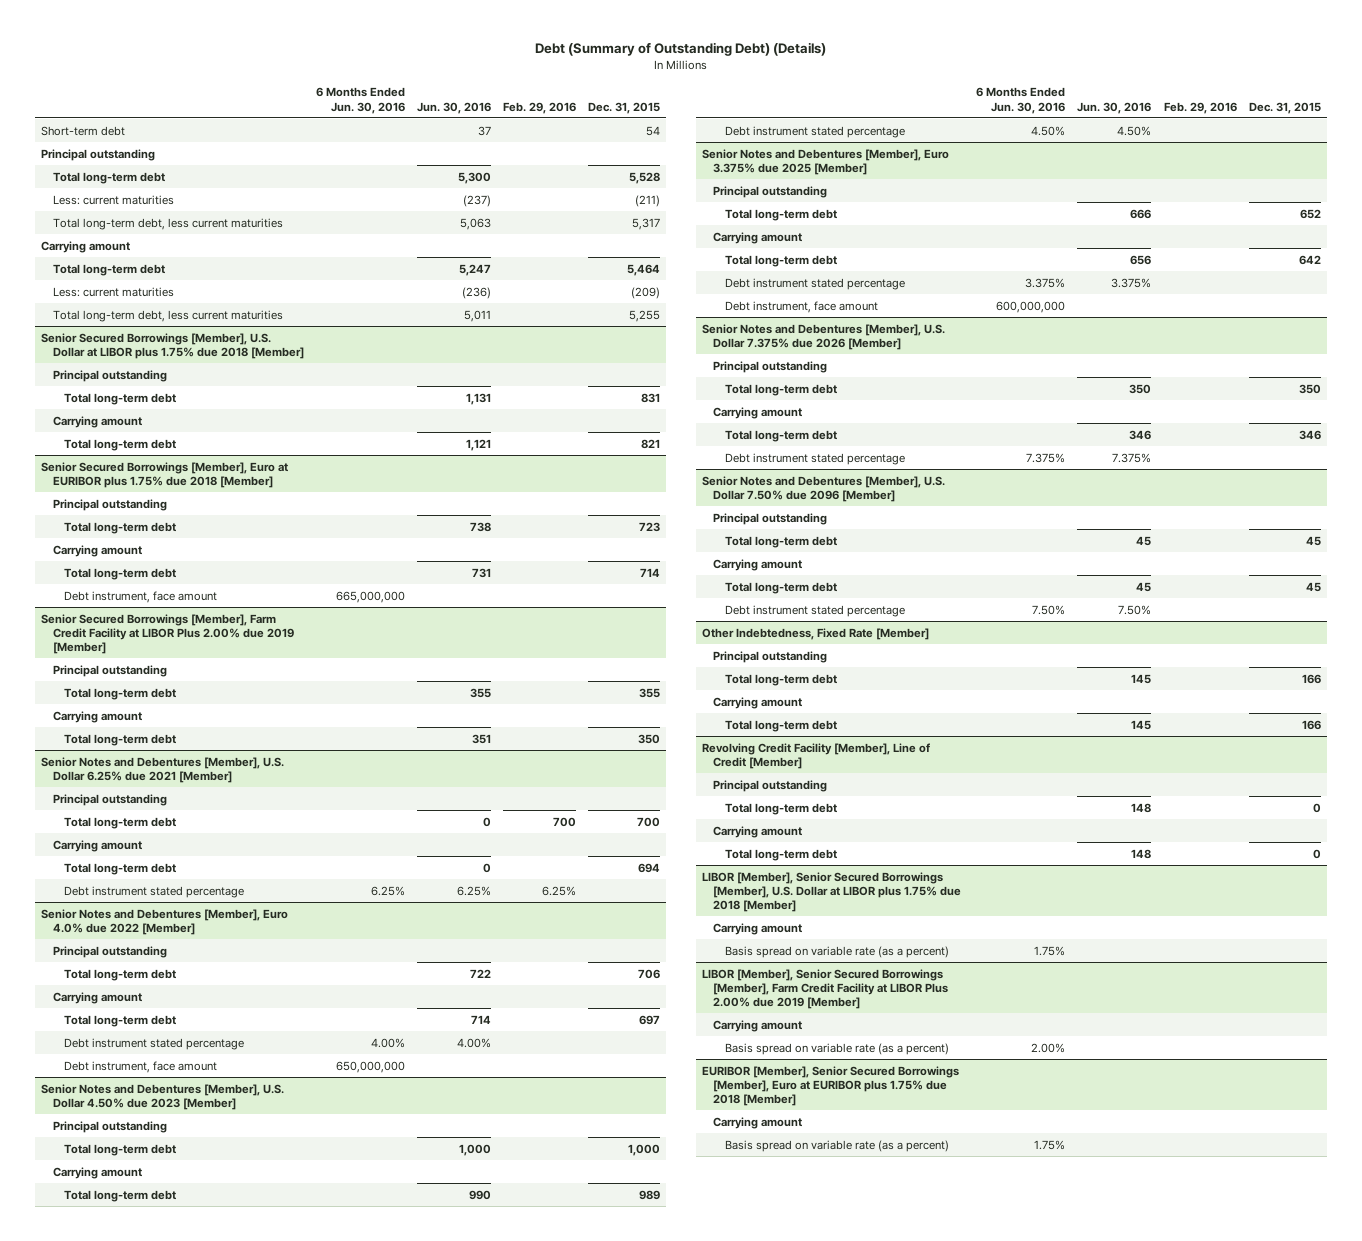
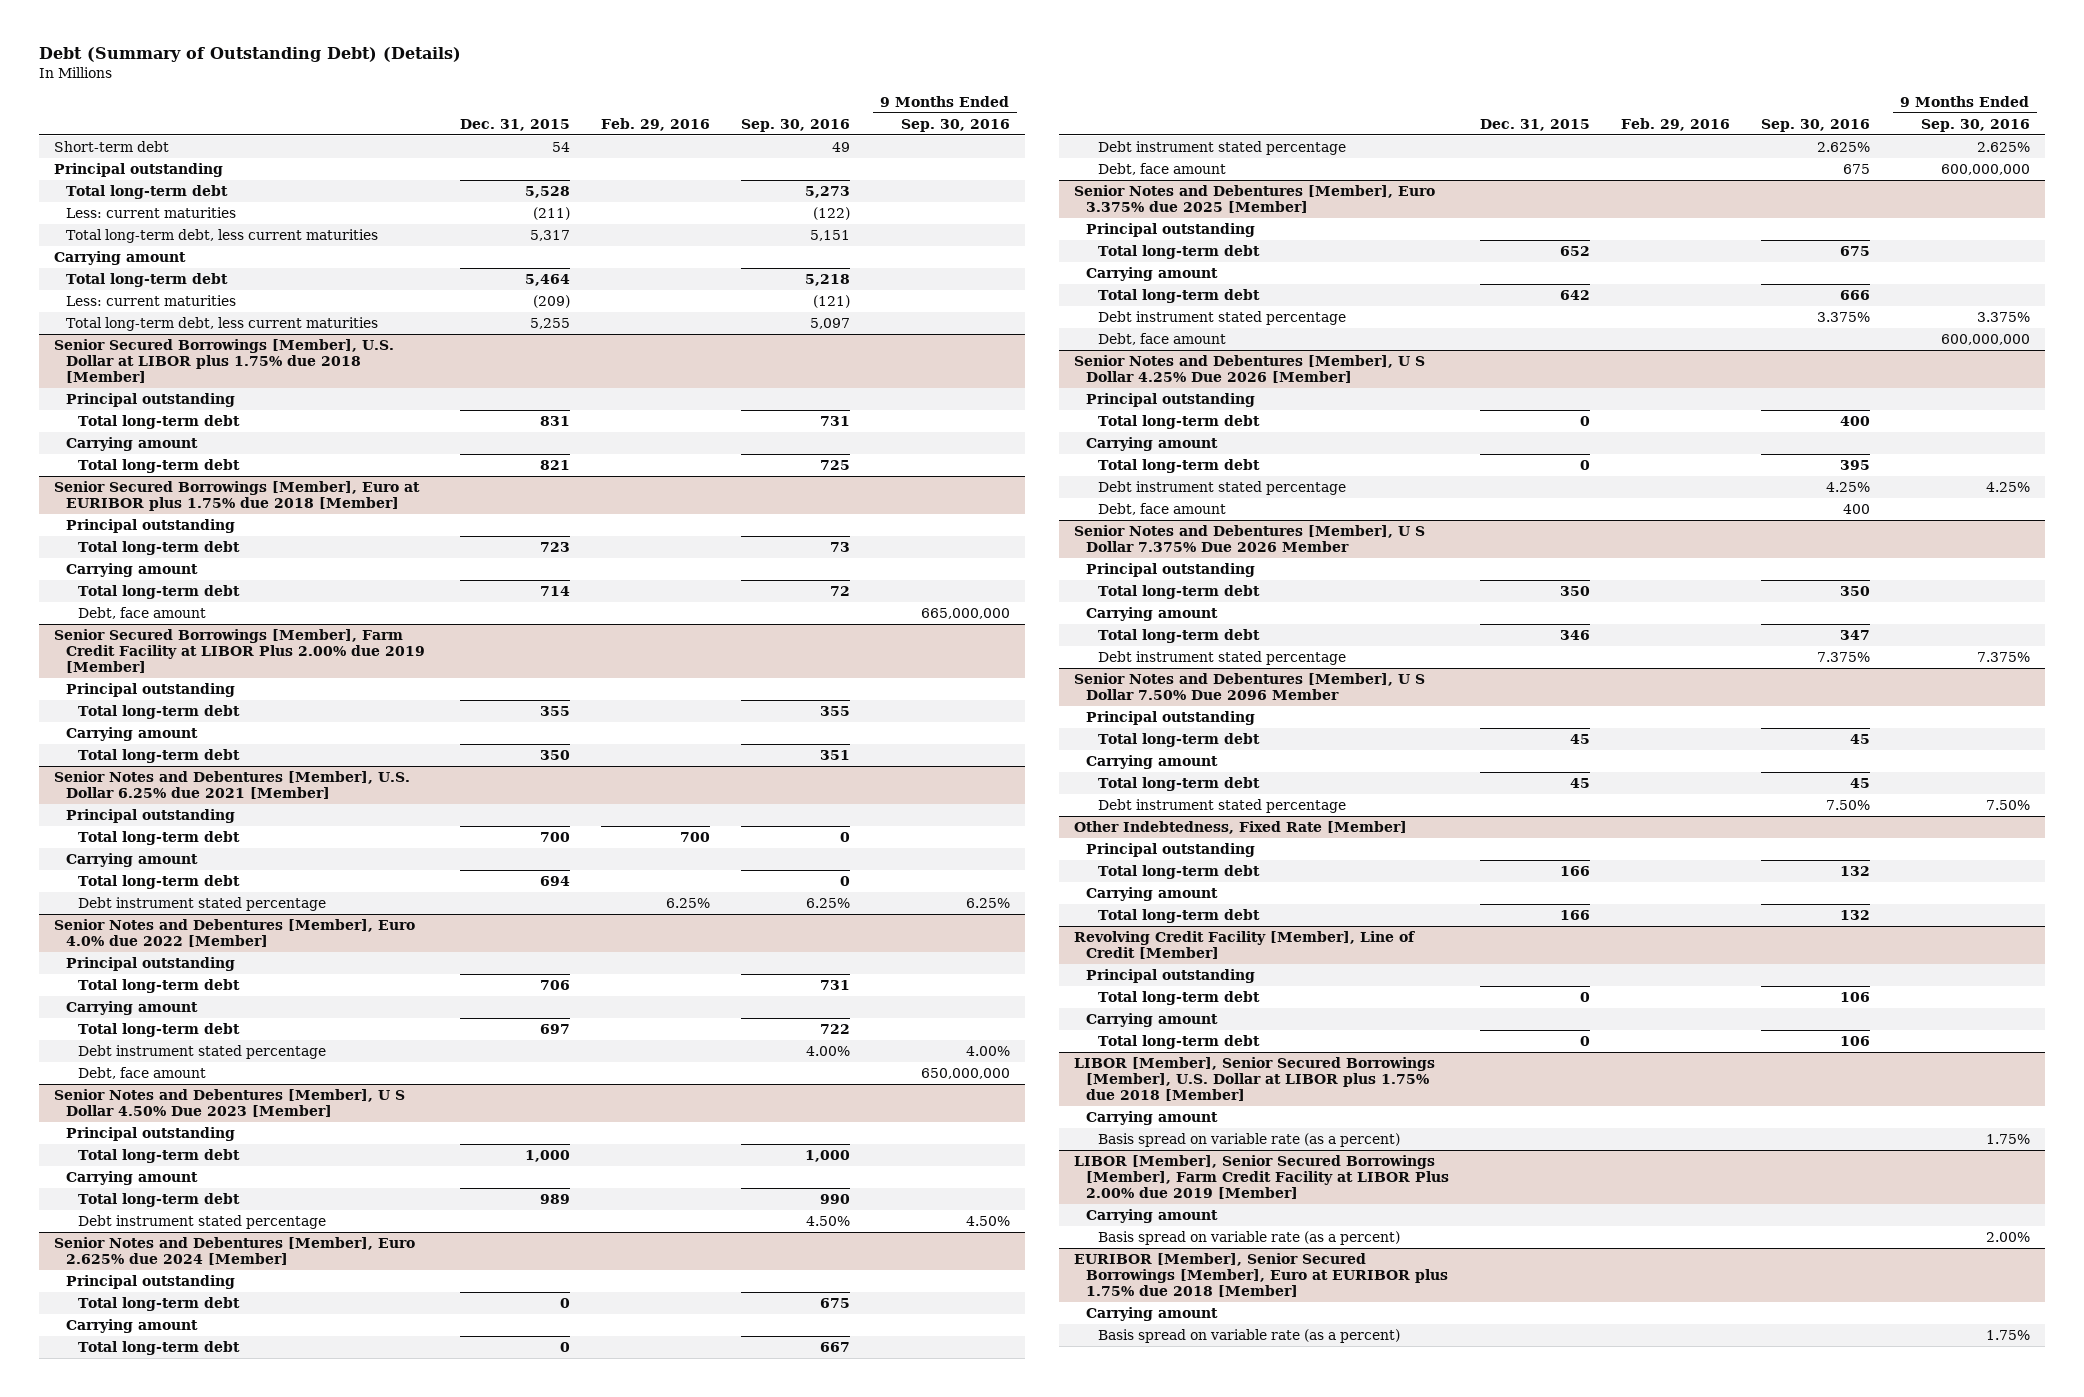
- | 6 Months Ended Jun. 30, 2016 | Jun. 30, 2016 | Feb. 29, 2016 | Dec. 31, 2015
+ | Dec. 31, 2015 | Feb. 29, 2016 | Sep. 30, 2016 | 9 Months Ended Sep. 30, 2016
@ Senior Secured Borrowings [Member], Euro at EURIBOR plus 1.75% due 2018 [Member]
- Debt instrument, face amount | 665,000,000 | | |
+ Debt, face amount | | | | 665,000,000
@ Senior Notes and Debentures [Member], Euro 4.0% due 2022 [Member]
- Debt instrument, face amount | 650,000,000 | | |
- Senior Notes and Debentures [Member], U.S. Dollar 4.50% due 2023 [Member]
@ Senior Notes and Debentures [Member], Euro 4.0% due 2022 [Member]
+ Debt, face amount | | | | 650,000,000
+ Senior Notes and Debentures [Member], U S Dollar 4.50% Due 2023 [Member]
+ Senior Notes and Debentures [Member], Euro 2.625% due 2024 [Member]
+ Principal outstanding
+ Total long-term debt | 0 | | 675 |
+ Carrying amount
+ Total long-term debt | 0 | | 667 |
+ Debt instrument stated percentage | | | 2.625% | 2.625%
+ Debt, face amount | | | 675 | 600,000,000
@ Senior Notes and Debentures [Member], Euro 3.375% due 2025 [Member]
- Debt instrument, face amount | 600,000,000 | | |
- Senior Notes and Debentures [Member], U.S. Dollar 7.375% due 2026 [Member]
@ Senior Notes and Debentures [Member], Euro 3.375% due 2025 [Member]
+ Debt, face amount | | | | 600,000,000
+ Senior Notes and Debentures [Member], U S Dollar 4.25% Due 2026 [Member]
+ Total long-term debt | 0 | | 400 |
+ Carrying amount
+ Total long-term debt | 0 | | 395 |
+ Debt instrument stated percentage | | | 4.25% | 4.25%
+ Debt, face amount | | | 400 |
+ Senior Notes and Debentures [Member], U S Dollar 7.375% Due 2026 Member
+ Principal outstanding
- Senior Notes and Debentures [Member], U.S. Dollar 7.50% due 2096 [Member]
+ Senior Notes and Debentures [Member], U S Dollar 7.50% Due 2096 Member

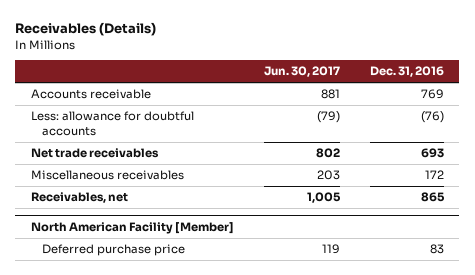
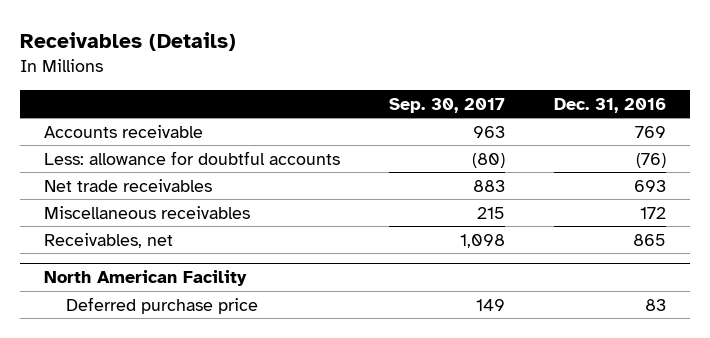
- | Jun. 30, 2017 | Dec. 31, 2016
+ | Sep. 30, 2017 | Dec. 31, 2016
- North American Facility [Member]
+ North American Facility

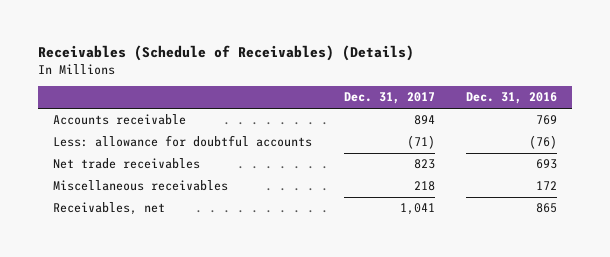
- Receivables (Details)
+ Receivables (Schedule of Receivables) (Details)
- | Sep. 30, 2017 | Dec. 31, 2016
+ | Dec. 31, 2017 | Dec. 31, 2016
- North American Facility
- Deferred purchase price | 149 | 83

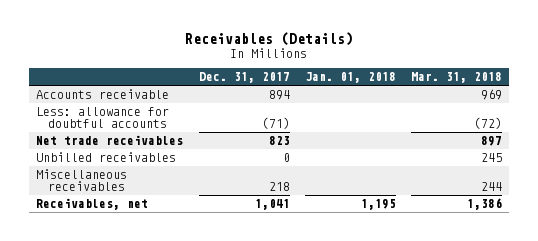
- Receivables (Schedule of Receivables) (Details)
+ Receivables (Details)
- | Dec. 31, 2017 | Dec. 31, 2016
+ | Dec. 31, 2017 | Jan. 01, 2018 | Mar. 31, 2018
+ Unbilled receivables | 0 | | 245

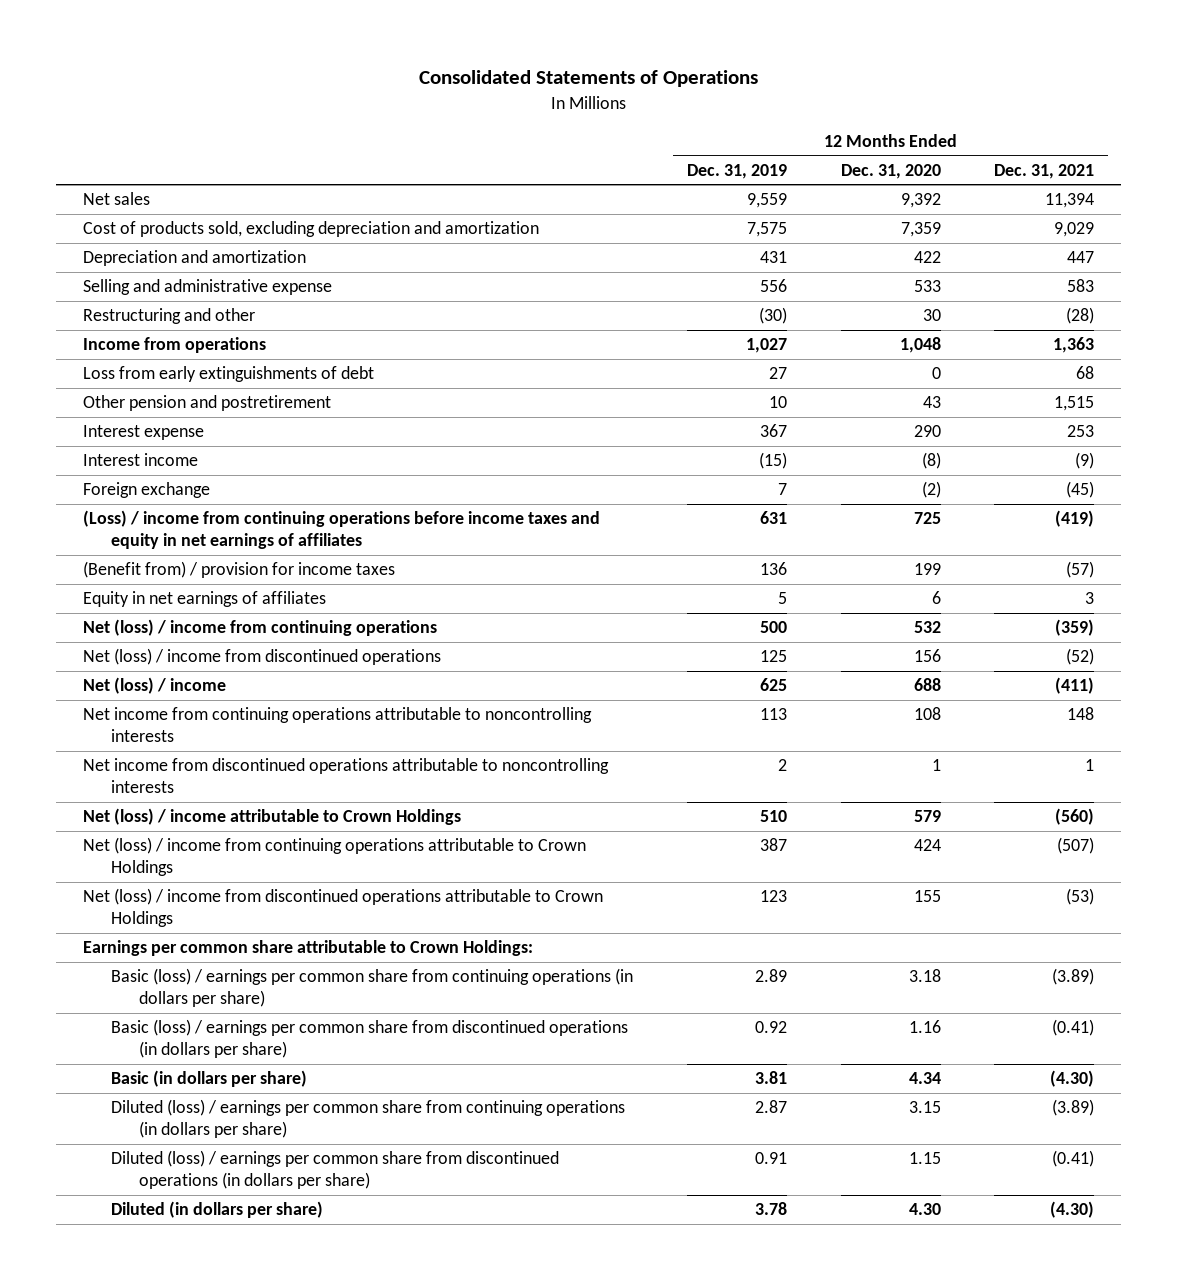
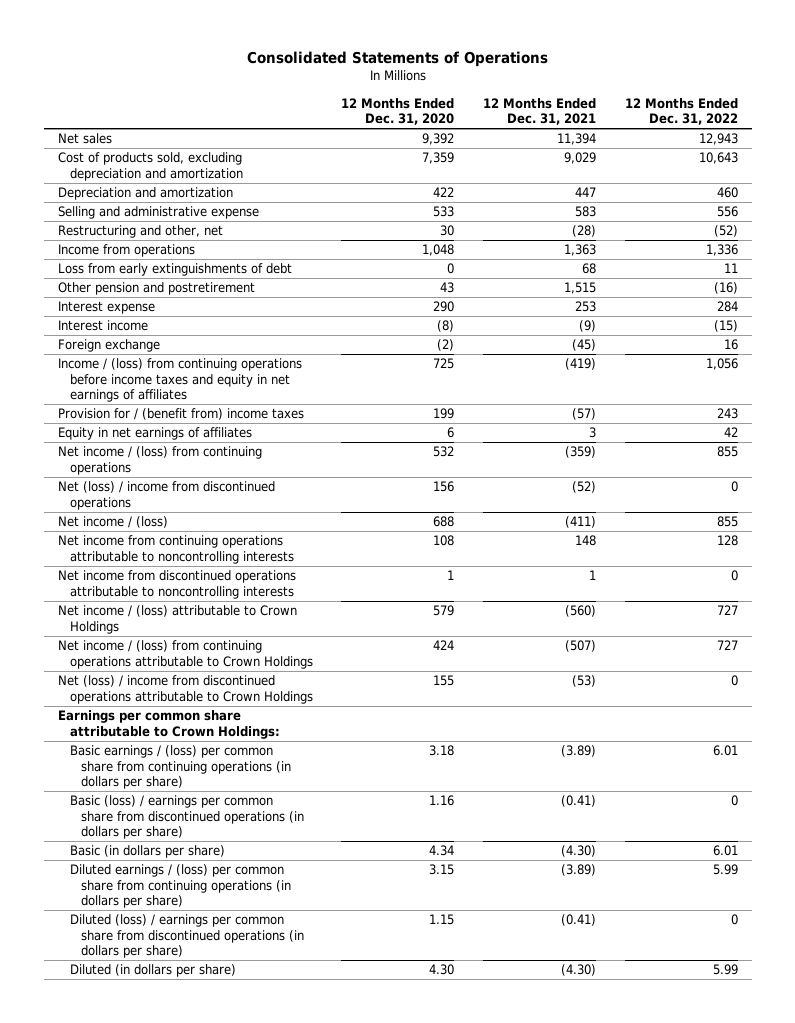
- | 12 Months Ended Dec. 31, 2019 | 12 Months Ended Dec. 31, 2020 | 12 Months Ended Dec. 31, 2021
+ | 12 Months Ended Dec. 31, 2020 | 12 Months Ended Dec. 31, 2021 | 12 Months Ended Dec. 31, 2022
- Restructuring and other | (30) | 30 | (28)
+ Restructuring and other, net | 30 | (28) | (52)
- (Loss) / income from continuing operations before income taxes and equity in net earnings of affiliates | 631 | 725 | (419)
- (Benefit from) / provision for income taxes | 136 | 199 | (57)
+ Income / (loss) from continuing operations before income taxes and equity in net earnings of affiliates | 725 | (419) | 1,056
+ Provision for / (benefit from) income taxes | 199 | (57) | 243
- Net (loss) / income from continuing operations | 500 | 532 | (359)
+ Net income / (loss) from continuing operations | 532 | (359) | 855
- Net (loss) / income | 625 | 688 | (411)
+ Net income / (loss) | 688 | (411) | 855
- Net (loss) / income attributable to Crown Holdings | 510 | 579 | (560)
- Net (loss) / income from continuing operations attributable to Crown Holdings | 387 | 424 | (507)
+ Net income / (loss) attributable to Crown Holdings | 579 | (560) | 727
+ Net income / (loss) from continuing operations attributable to Crown Holdings | 424 | (507) | 727
- Basic (loss) / earnings per common share from continuing operations (in dollars per share) | 2.89 | 3.18 | (3.89)
+ Basic earnings / (loss) per common share from continuing operations (in dollars per share) | 3.18 | (3.89) | 6.01
- Diluted (loss) / earnings per common share from continuing operations (in dollars per share) | 2.87 | 3.15 | (3.89)
+ Diluted earnings / (loss) per common share from continuing operations (in dollars per share) | 3.15 | (3.89) | 5.99

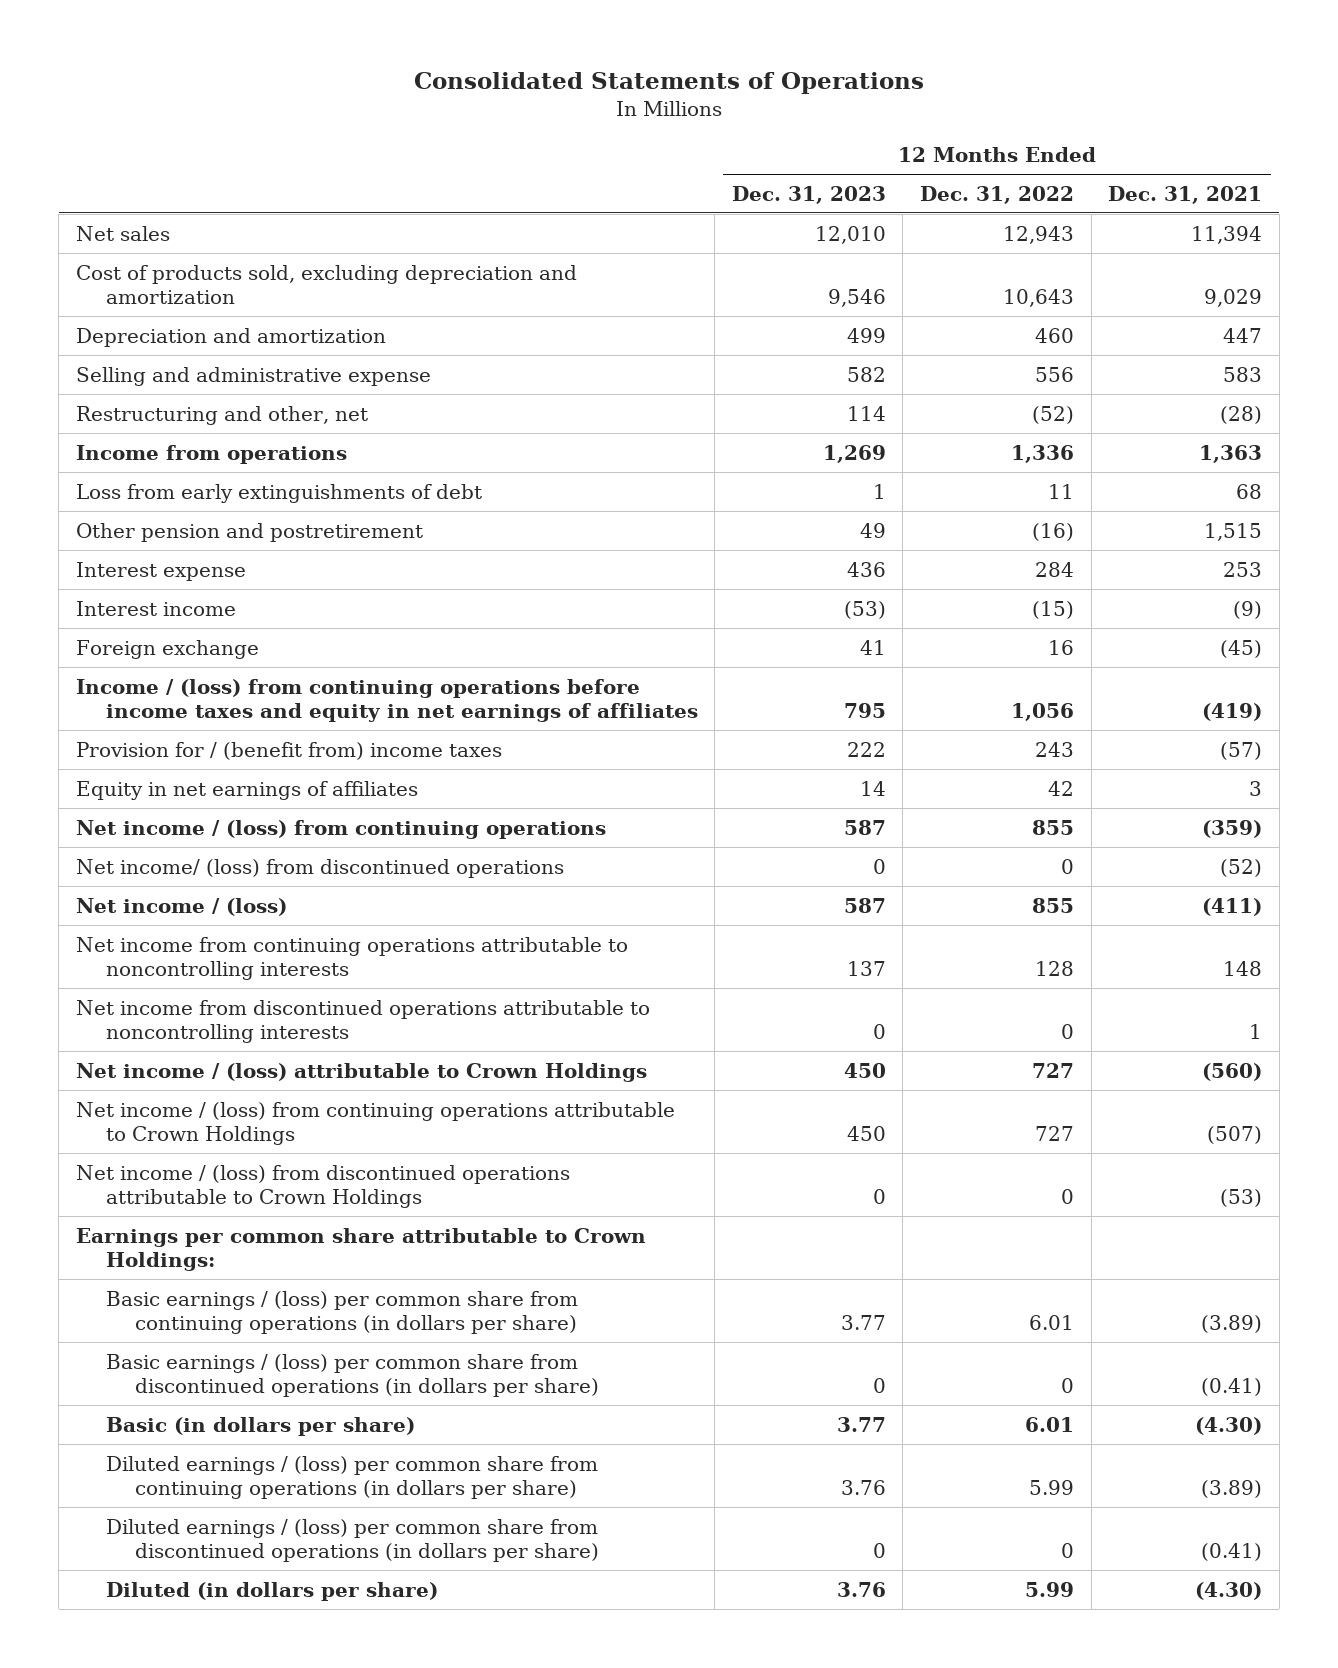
- | 12 Months Ended Dec. 31, 2020 | 12 Months Ended Dec. 31, 2021 | 12 Months Ended Dec. 31, 2022
+ | 12 Months Ended Dec. 31, 2023 | 12 Months Ended Dec. 31, 2022 | 12 Months Ended Dec. 31, 2021
- Net (loss) / income from discontinued operations | 156 | (52) | 0
+ Net income/ (loss) from discontinued operations | 0 | 0 | (52)
- Net (loss) / income from discontinued operations attributable to Crown Holdings | 155 | (53) | 0
+ Net income / (loss) from discontinued operations attributable to Crown Holdings | 0 | 0 | (53)
- Basic (loss) / earnings per common share from discontinued operations (in dollars per share) | 1.16 | (0.41) | 0
+ Basic earnings / (loss) per common share from discontinued operations (in dollars per share) | 0 | 0 | (0.41)
- Diluted (loss) / earnings per common share from discontinued operations (in dollars per share) | 1.15 | (0.41) | 0
+ Diluted earnings / (loss) per common share from discontinued operations (in dollars per share) | 0 | 0 | (0.41)

